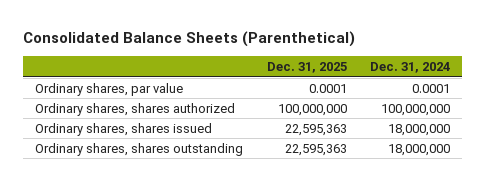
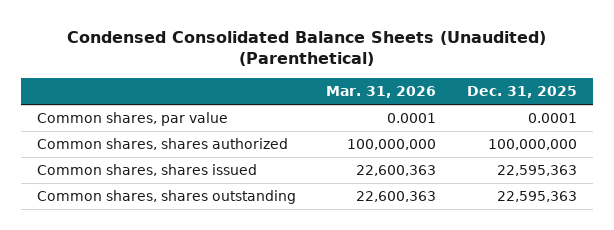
- Consolidated Balance Sheets (Parenthetical)
+ Condensed Consolidated Balance Sheets (Unaudited) (Parenthetical)
- | Dec. 31, 2025 | Dec. 31, 2024
+ | Mar. 31, 2026 | Dec. 31, 2025
- Ordinary shares, par value | 0.0001 | 0.0001
- Ordinary shares, shares authorized | 100,000,000 | 100,000,000
- Ordinary shares, shares issued | 22,595,363 | 18,000,000
- Ordinary shares, shares outstanding | 22,595,363 | 18,000,000
+ Common shares, par value | 0.0001 | 0.0001
+ Common shares, shares authorized | 100,000,000 | 100,000,000
+ Common shares, shares issued | 22,600,363 | 22,595,363
+ Common shares, shares outstanding | 22,600,363 | 22,595,363

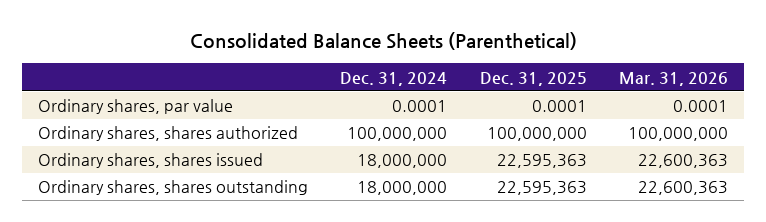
- Condensed Consolidated Balance Sheets (Unaudited) (Parenthetical)
+ Consolidated Balance Sheets (Parenthetical)
- | Mar. 31, 2026 | Dec. 31, 2025
+ | Dec. 31, 2024 | Dec. 31, 2025 | Mar. 31, 2026
- Common shares, par value | 0.0001 | 0.0001
- Common shares, shares authorized | 100,000,000 | 100,000,000
- Common shares, shares issued | 22,600,363 | 22,595,363
- Common shares, shares outstanding | 22,600,363 | 22,595,363
+ Ordinary shares, par value | 0.0001 | 0.0001 | 0.0001
+ Ordinary shares, shares authorized | 100,000,000 | 100,000,000 | 100,000,000
+ Ordinary shares, shares issued | 18,000,000 | 22,595,363 | 22,600,363
+ Ordinary shares, shares outstanding | 18,000,000 | 22,595,363 | 22,600,363

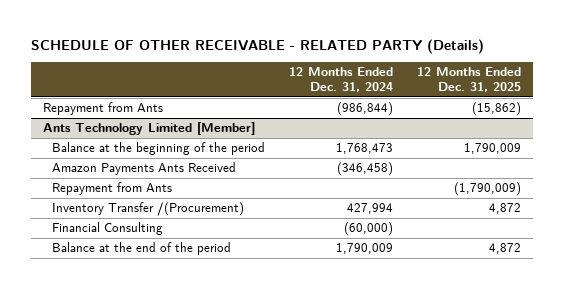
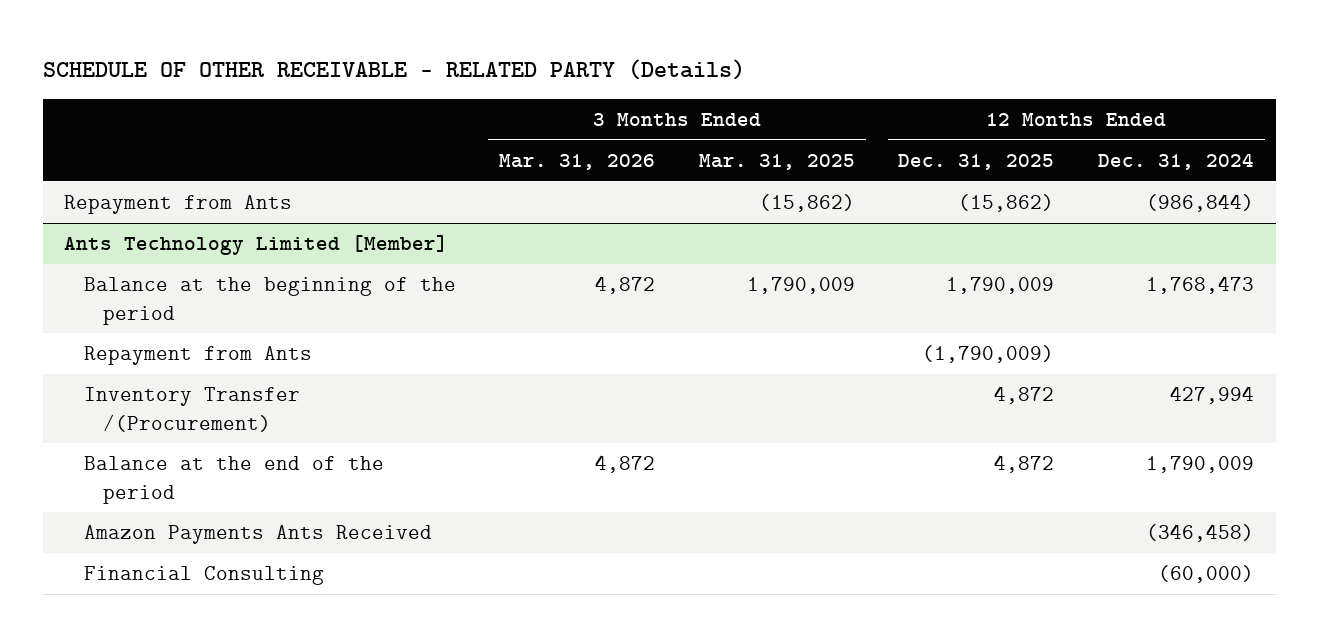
- | 12 Months Ended Dec. 31, 2024 | 12 Months Ended Dec. 31, 2025
+ | 3 Months Ended Mar. 31, 2026 | 3 Months Ended Mar. 31, 2025 | 12 Months Ended Dec. 31, 2025 | 12 Months Ended Dec. 31, 2024
@ Ants Technology Limited [Member]
moved down: Amazon Payments Ants Received | | | | (346,458)
moved down: Financial Consulting | | | | (60,000)

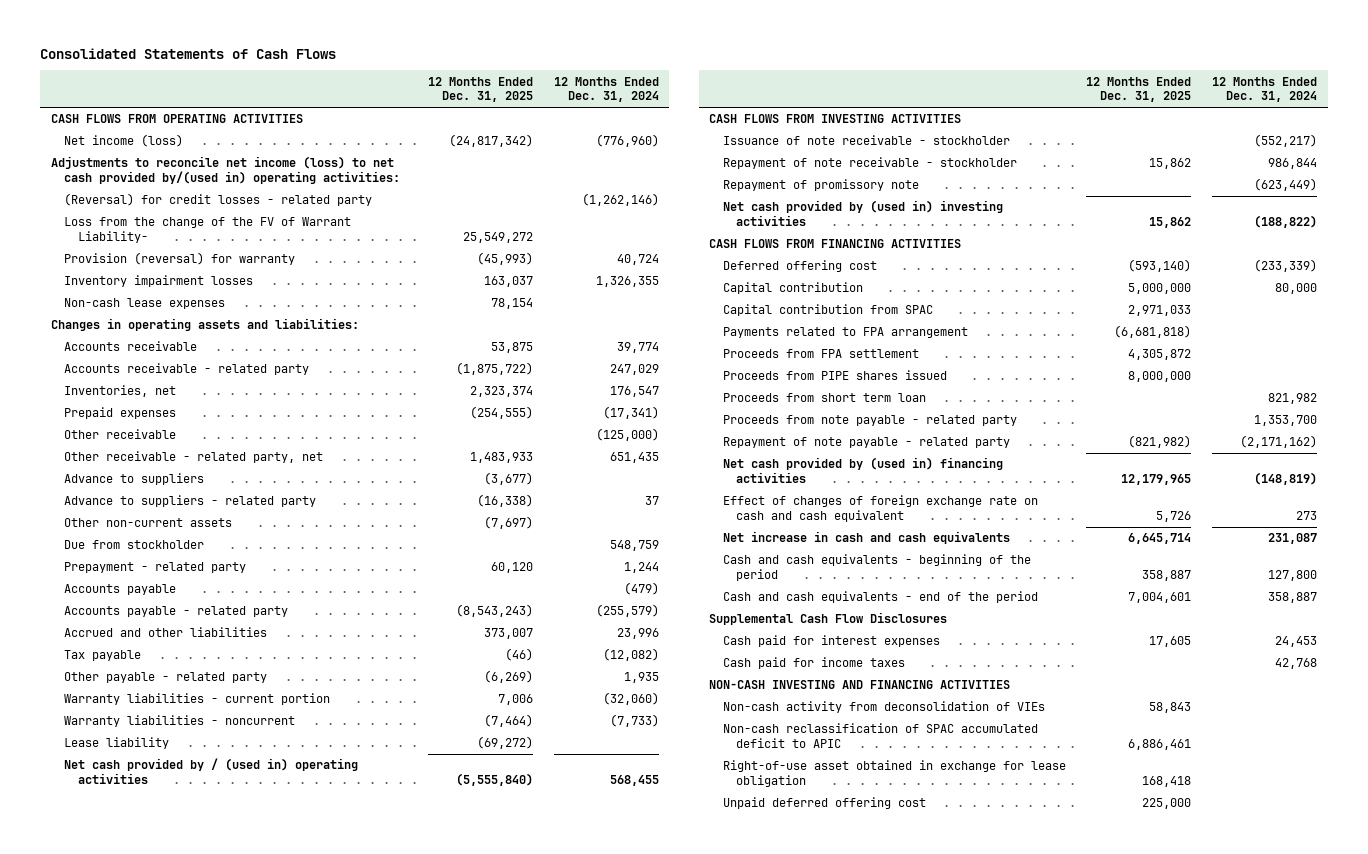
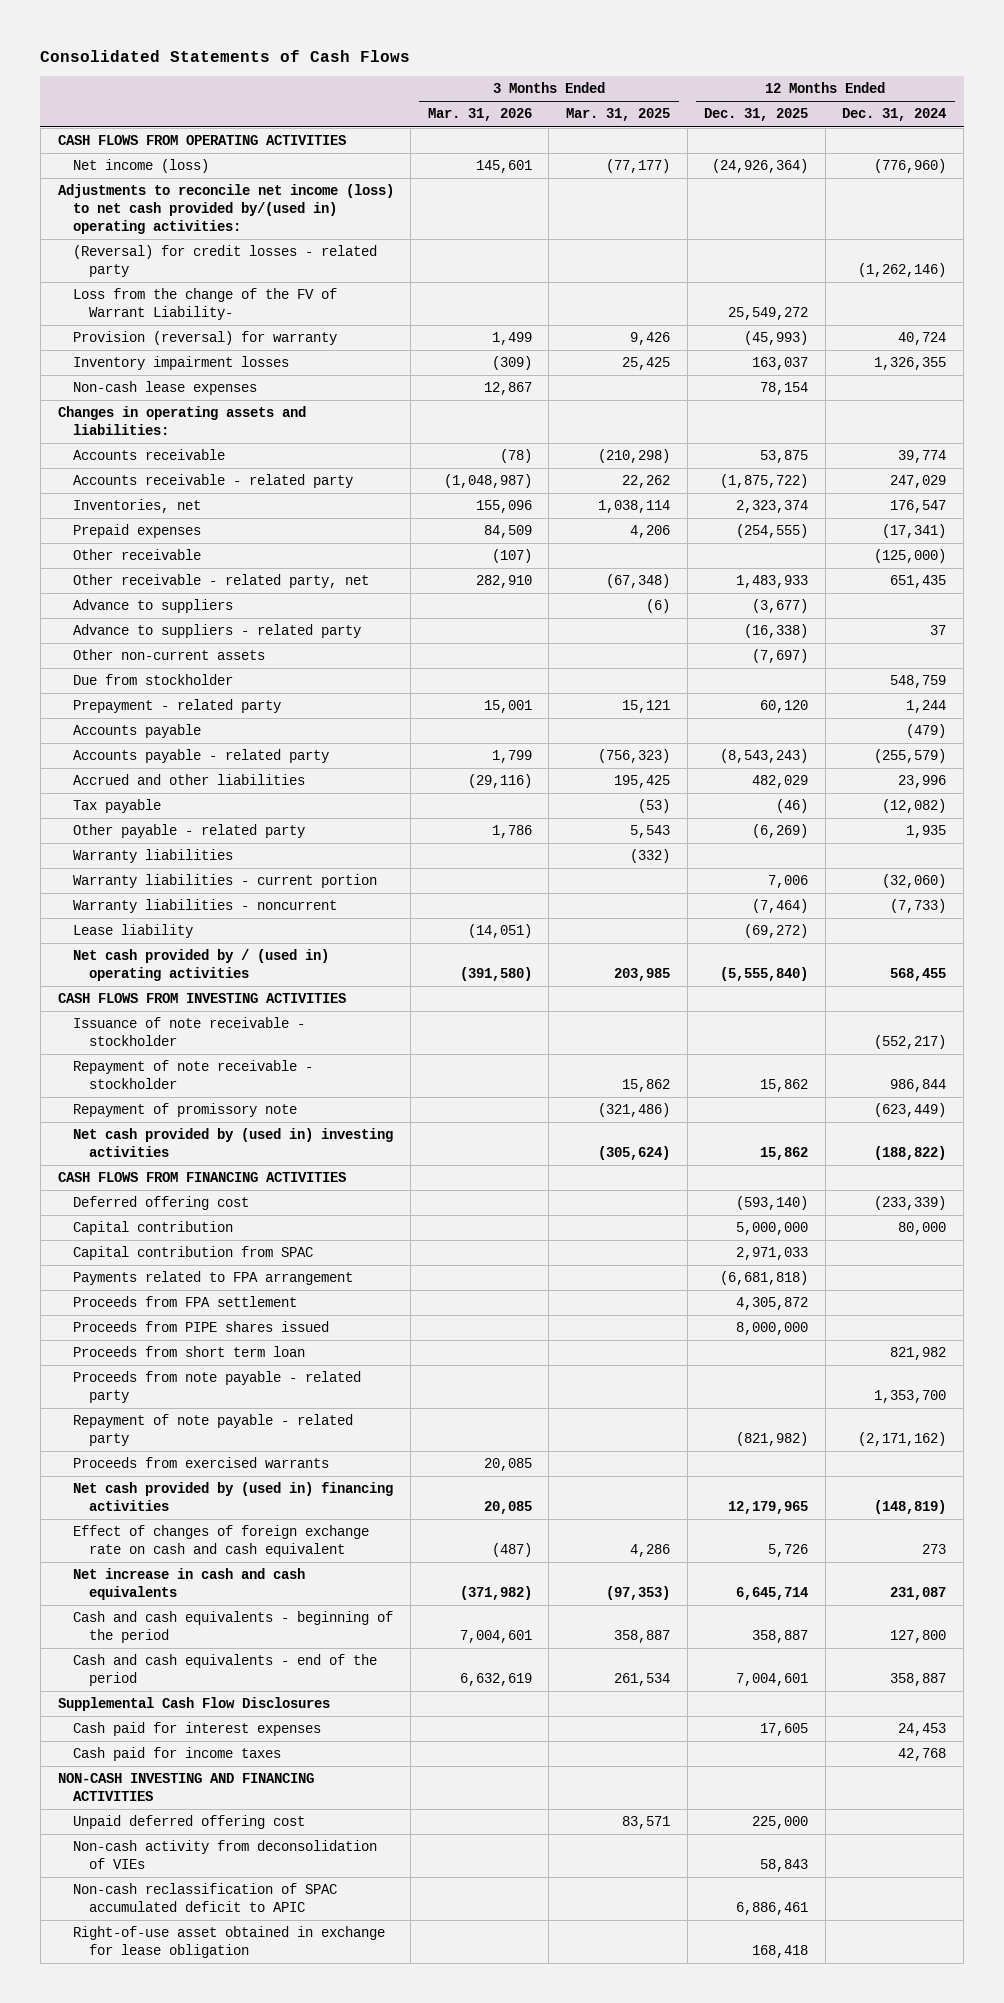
- | 12 Months Ended Dec. 31, 2025 | 12 Months Ended Dec. 31, 2024
+ | 3 Months Ended Mar. 31, 2026 | 3 Months Ended Mar. 31, 2025 | 12 Months Ended Dec. 31, 2025 | 12 Months Ended Dec. 31, 2024
- Net income (loss) | (24,817,342) | (776,960)
+ Net income (loss) | 145,601 | (77,177) | (24,926,364) | (776,960)
- Accrued and other liabilities | 373,007 | 23,996
+ Accrued and other liabilities | (29,116) | 195,425 | 482,029 | 23,996
+ Warranty liabilities | | (332) | |
+ Proceeds from exercised warrants | 20,085 | | |
moved up: Unpaid deferred offering cost | | 83,571 | 225,000 |

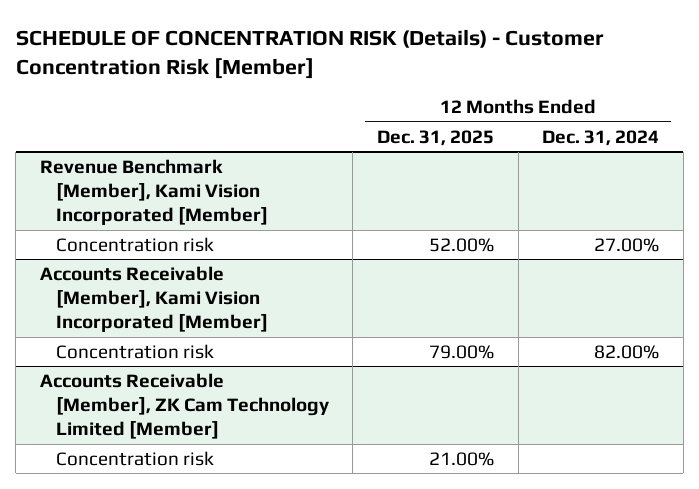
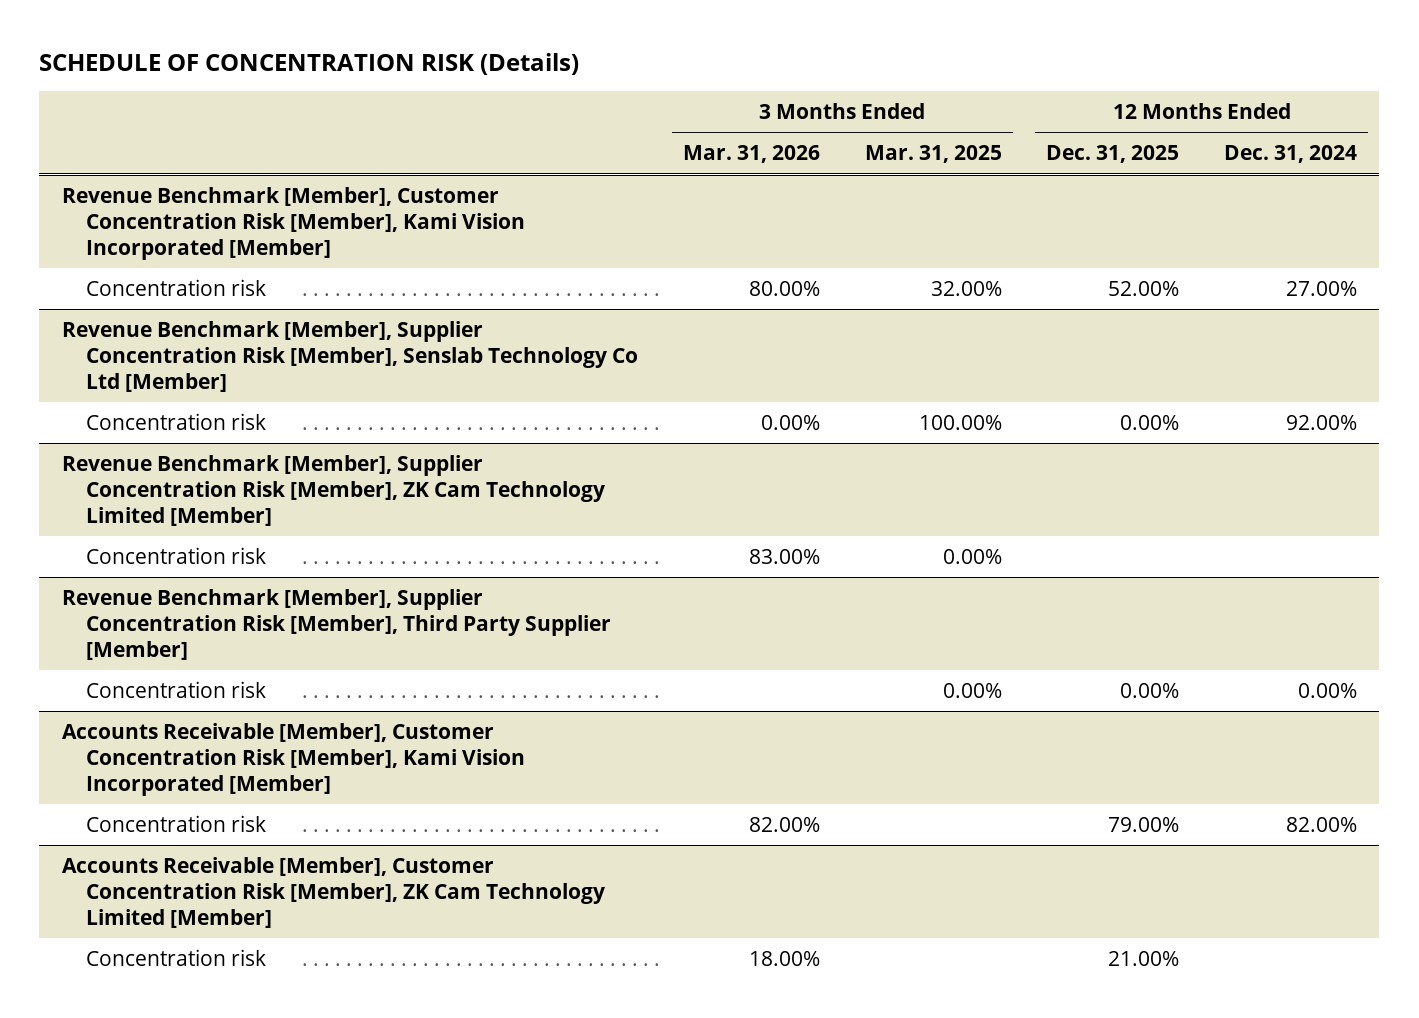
- SCHEDULE OF CONCENTRATION RISK (Details) - Customer Concentration Risk [Member]
+ SCHEDULE OF CONCENTRATION RISK (Details)
- | 12 Months Ended Dec. 31, 2025 | 12 Months Ended Dec. 31, 2024
+ | 3 Months Ended Mar. 31, 2026 | 3 Months Ended Mar. 31, 2025 | 12 Months Ended Dec. 31, 2025 | 12 Months Ended Dec. 31, 2024
- Revenue Benchmark [Member], Kami Vision Incorporated [Member]
+ Revenue Benchmark [Member], Customer Concentration Risk [Member], Kami Vision Incorporated [Member]
- Accounts Receivable [Member], Kami Vision Incorporated [Member]
+ Revenue Benchmark [Member], Supplier Concentration Risk [Member], Senslab Technology Co Ltd [Member]
+ Concentration risk | 0.00% | 100.00% | 0.00% | 92.00%
+ Revenue Benchmark [Member], Supplier Concentration Risk [Member], ZK Cam Technology Limited [Member]
+ Concentration risk | 83.00% | 0.00% | |
+ Revenue Benchmark [Member], Supplier Concentration Risk [Member], Third Party Supplier [Member]
+ Concentration risk | | 0.00% | 0.00% | 0.00%
+ Accounts Receivable [Member], Customer Concentration Risk [Member], Kami Vision Incorporated [Member]
- Accounts Receivable [Member], ZK Cam Technology Limited [Member]
+ Accounts Receivable [Member], Customer Concentration Risk [Member], ZK Cam Technology Limited [Member]

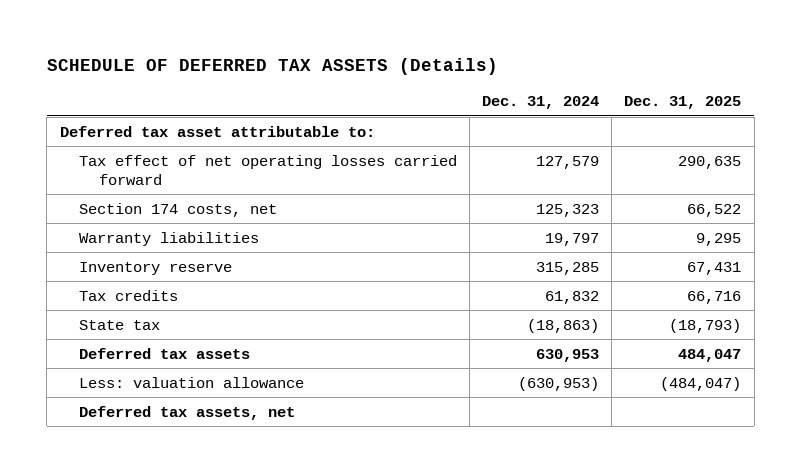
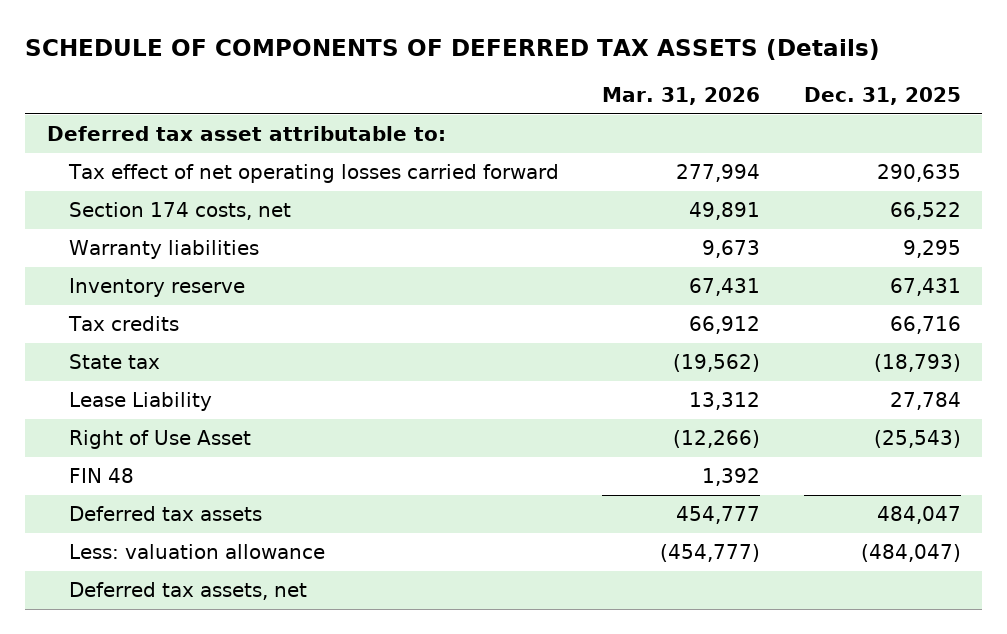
- SCHEDULE OF DEFERRED TAX ASSETS (Details)
+ SCHEDULE OF COMPONENTS OF DEFERRED TAX ASSETS (Details)
- | Dec. 31, 2024 | Dec. 31, 2025
+ | Mar. 31, 2026 | Dec. 31, 2025
+ Lease Liability | 13,312 | 27,784
+ Right of Use Asset | (12,266) | (25,543)
+ FIN 48 | 1,392 |

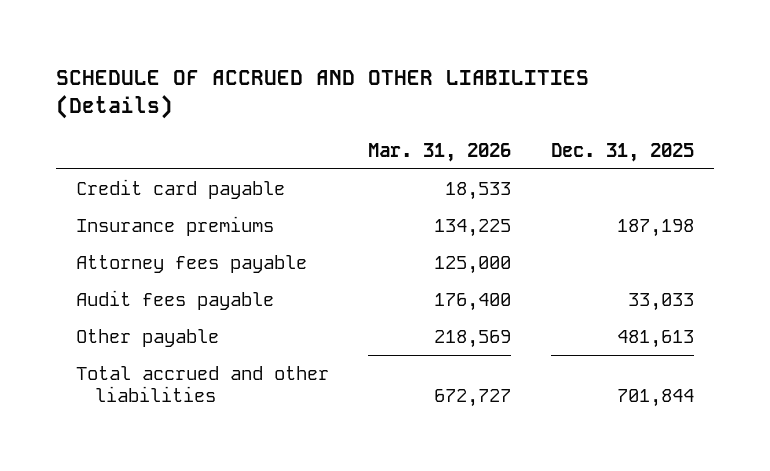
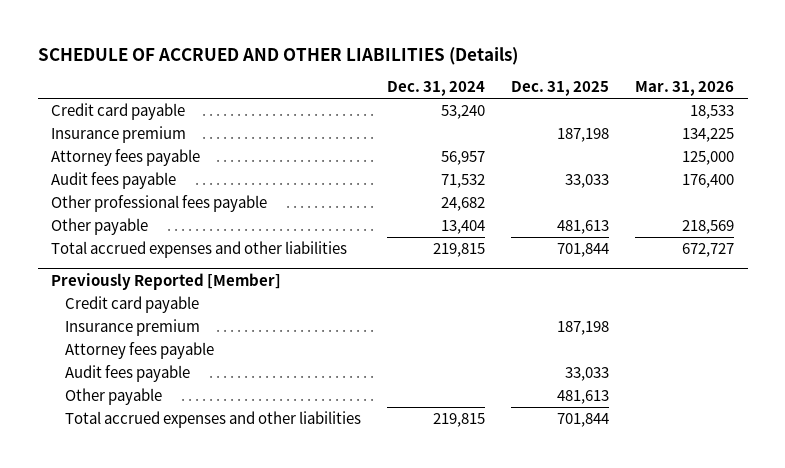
- | Mar. 31, 2026 | Dec. 31, 2025
+ | Dec. 31, 2024 | Dec. 31, 2025 | Mar. 31, 2026
- Insurance premiums | 134,225 | 187,198
+ Insurance premium | | 187,198 | 134,225
+ Other professional fees payable | 24,682 | |
- Total accrued and other liabilities | 672,727 | 701,844
+ Total accrued expenses and other liabilities | 219,815 | 701,844 | 672,727
+ Previously Reported [Member]
+ Credit card payable
+ Insurance premium | | 187,198 |
+ Attorney fees payable
+ Audit fees payable | | 33,033 |
+ Other payable | | 481,613 |
+ Total accrued expenses and other liabilities | 219,815 | 701,844 |

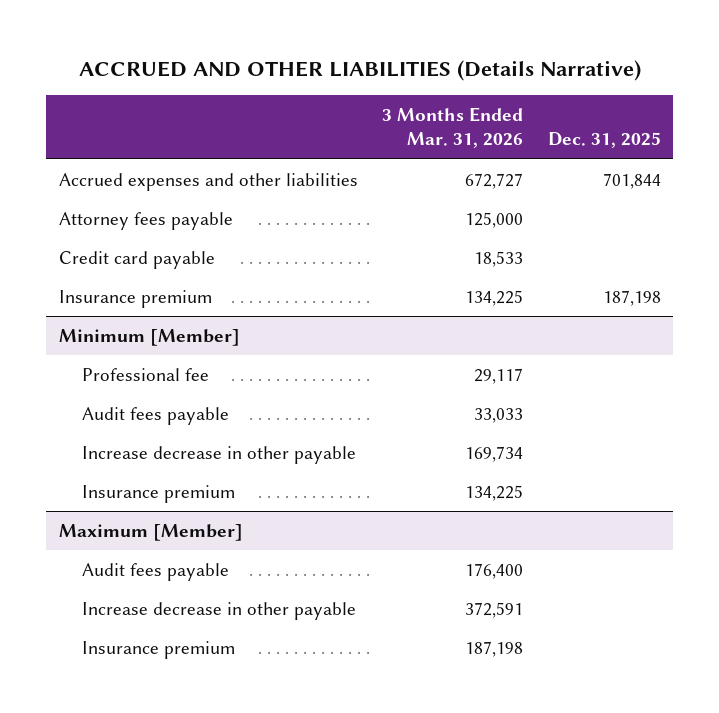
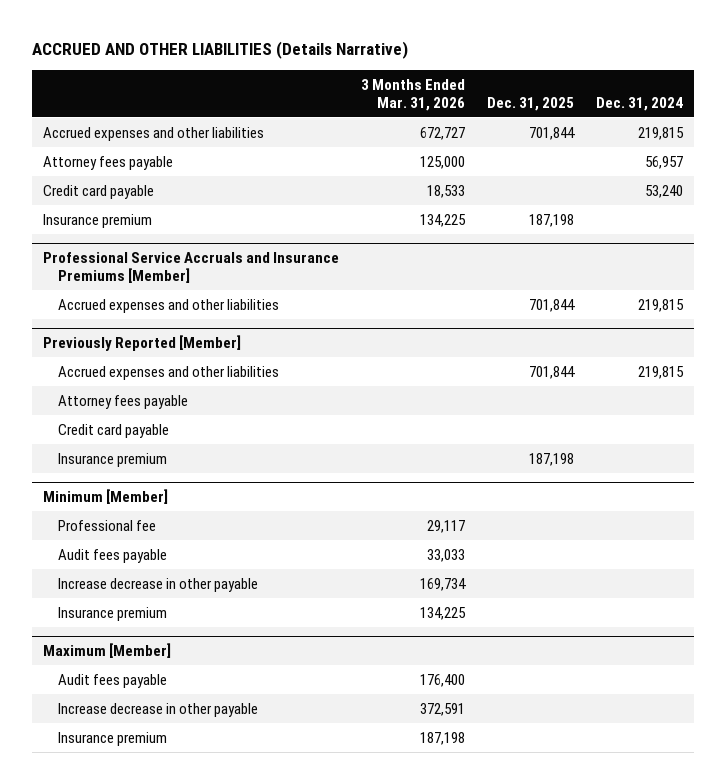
- | 3 Months Ended Mar. 31, 2026 | Dec. 31, 2025
+ | 3 Months Ended Mar. 31, 2026 | Dec. 31, 2025 | Dec. 31, 2024
+ Professional Service Accruals and Insurance Premiums [Member]
+ Accrued expenses and other liabilities | | 701,844 | 219,815
+ Previously Reported [Member]
+ Accrued expenses and other liabilities | | 701,844 | 219,815
+ Attorney fees payable
+ Credit card payable
+ Insurance premium | | 187,198 |

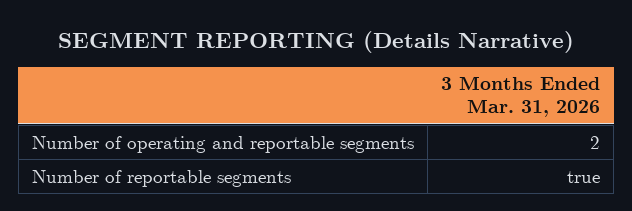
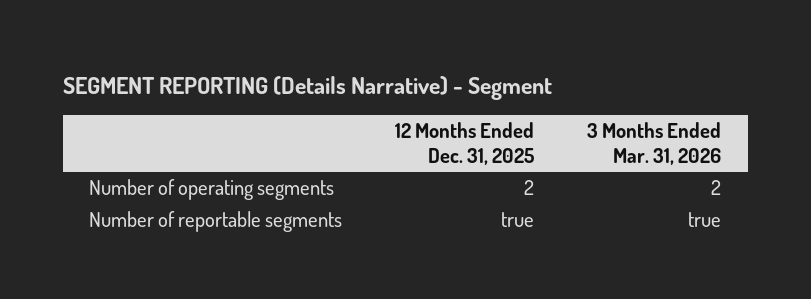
- SEGMENT REPORTING (Details Narrative)
+ SEGMENT REPORTING (Details Narrative) - Segment
- | 3 Months Ended Mar. 31, 2026
+ | 12 Months Ended Dec. 31, 2025 | 3 Months Ended Mar. 31, 2026
- Number of operating and reportable segments | 2
+ Number of operating segments | 2 | 2

